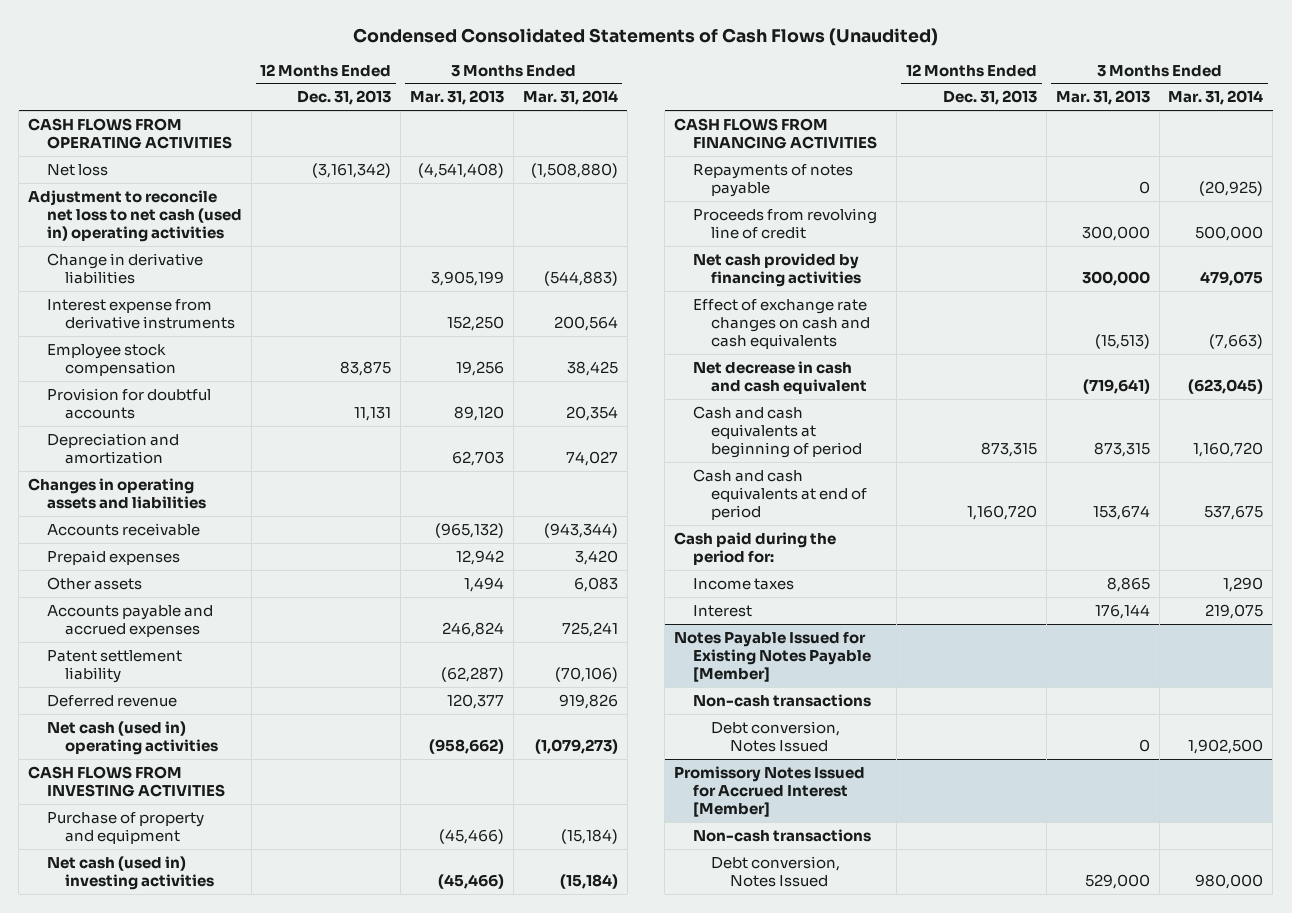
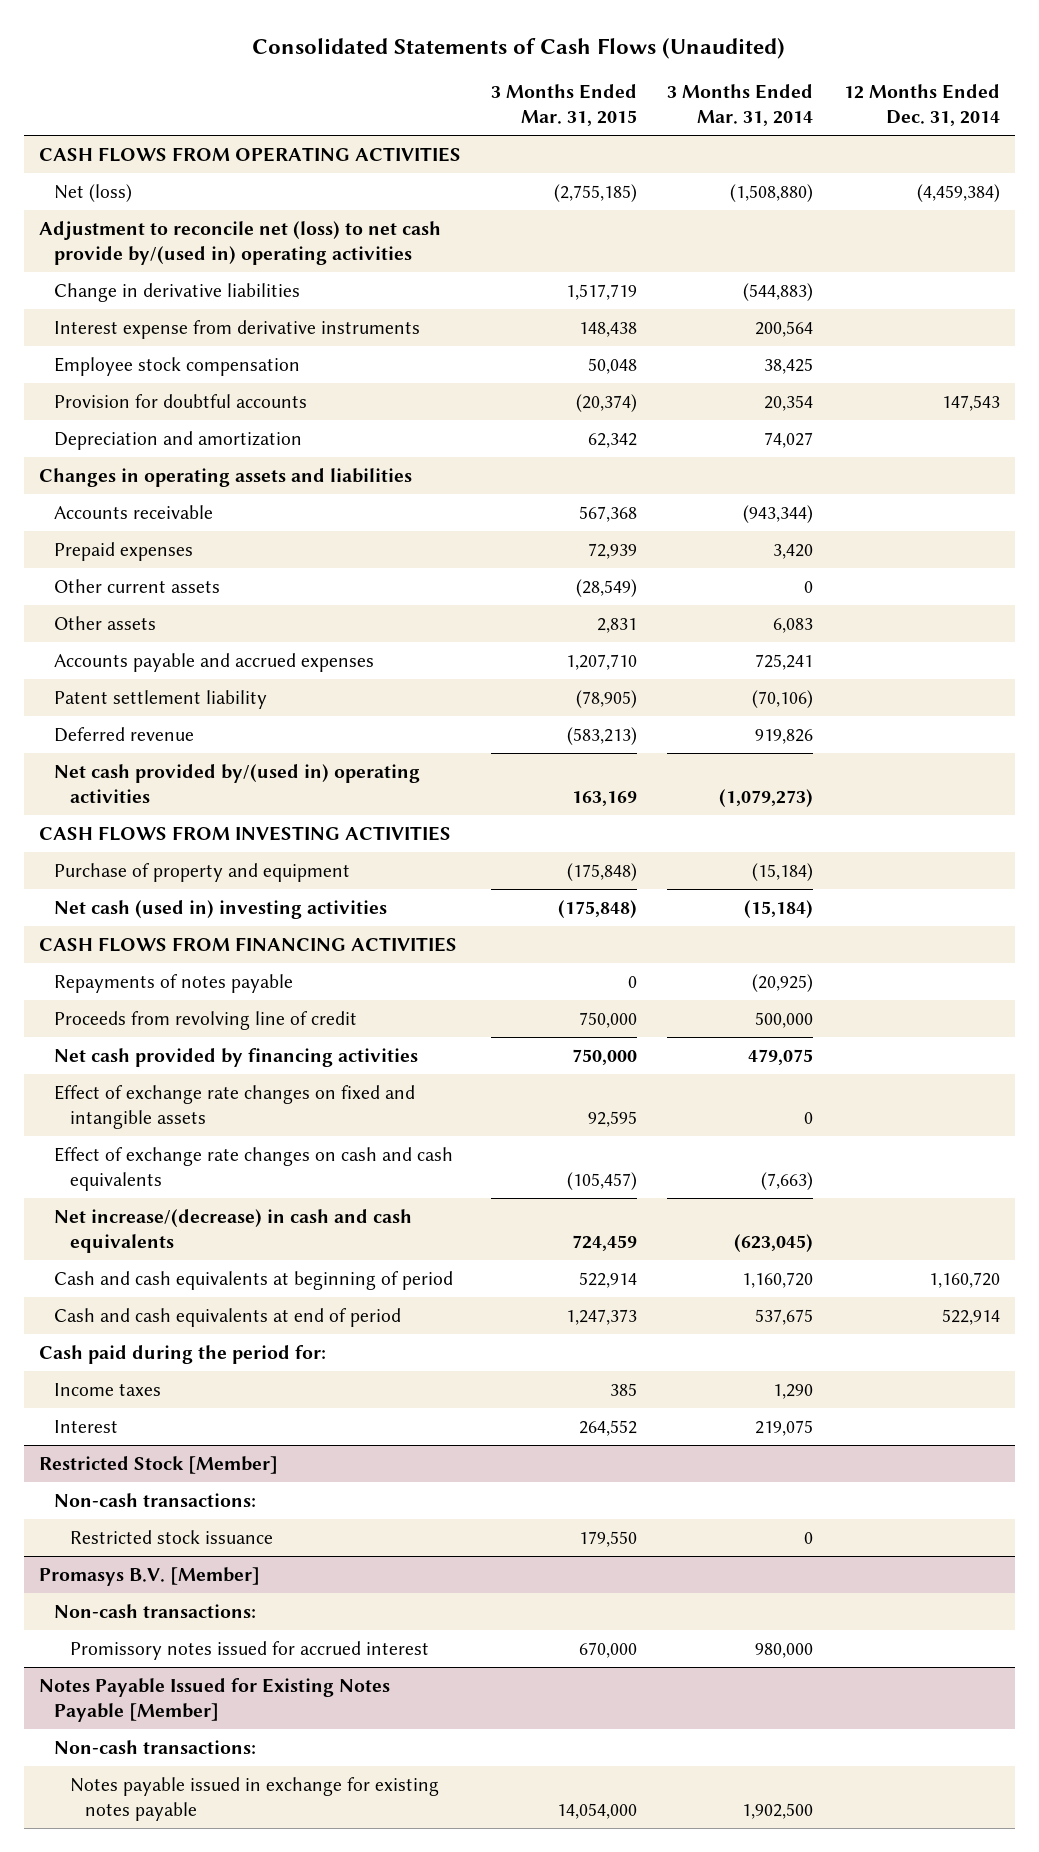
- Condensed Consolidated Statements of Cash Flows (Unaudited)
+ Consolidated Statements of Cash Flows (Unaudited)
- | 12 Months Ended Dec. 31, 2013 | 3 Months Ended Mar. 31, 2013 | 3 Months Ended Mar. 31, 2014
+ | 3 Months Ended Mar. 31, 2015 | 3 Months Ended Mar. 31, 2014 | 12 Months Ended Dec. 31, 2014
- Net loss | (3,161,342) | (4,541,408) | (1,508,880)
- Adjustment to reconcile net loss to net cash (used in) operating activities
+ Net (loss) | (2,755,185) | (1,508,880) | (4,459,384)
+ Adjustment to reconcile net (loss) to net cash provide by/(used in) operating activities
+ Other current assets | (28,549) | 0 |
- Net cash (used in) operating activities | | (958,662) | (1,079,273)
+ Net cash provided by/(used in) operating activities | 163,169 | (1,079,273) |
+ Effect of exchange rate changes on fixed and intangible assets | 92,595 | 0 |
- Net decrease in cash and cash equivalent | | (719,641) | (623,045)
+ Net increase/(decrease) in cash and cash equivalents | 724,459 | (623,045) |
+ Restricted Stock [Member]
+ Non-cash transactions:
+ Restricted stock issuance | 179,550 | 0 |
+ Promasys B.V. [Member]
+ Non-cash transactions:
+ Promissory notes issued for accrued interest | 670,000 | 980,000 |
@ Notes Payable Issued for Existing Notes Payable [Member]
- Non-cash transactions
- Debt conversion, Notes Issued | | 0 | 1,902,500
- Promissory Notes Issued for Accrued Interest [Member]
- Non-cash transactions
- Debt conversion, Notes Issued | | 529,000 | 980,000
@ Notes Payable Issued for Existing Notes Payable [Member]
+ Non-cash transactions:
+ Notes payable issued in exchange for existing notes payable | 14,054,000 | 1,902,500 |

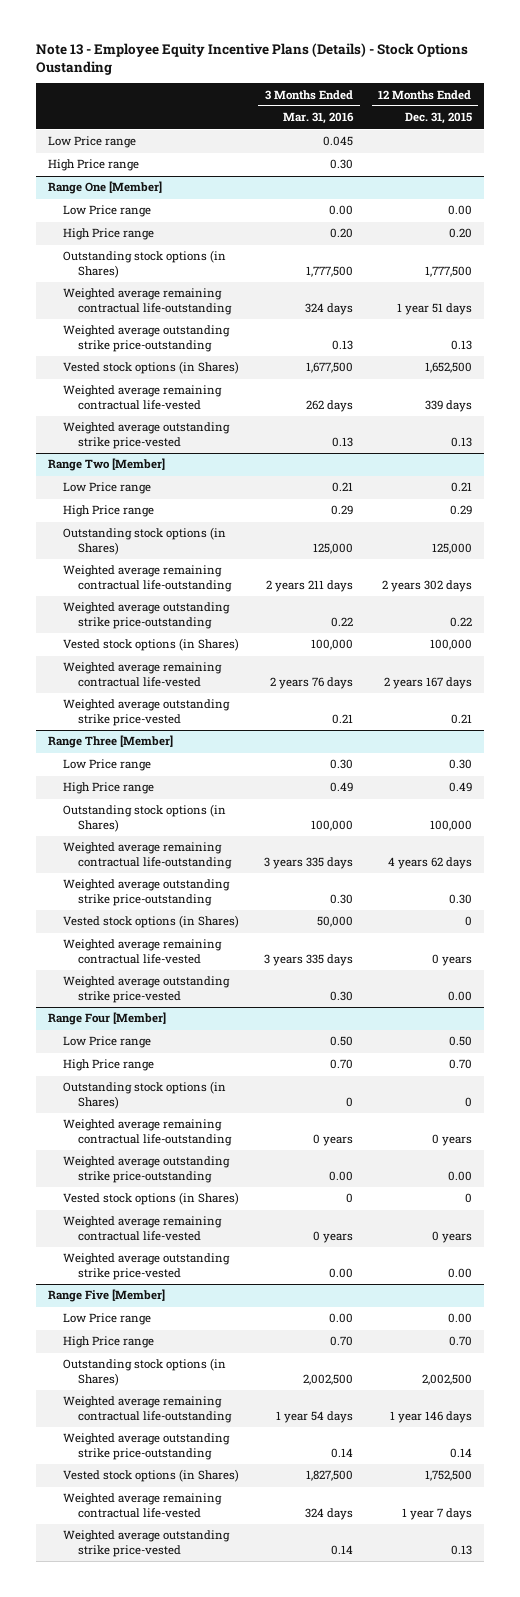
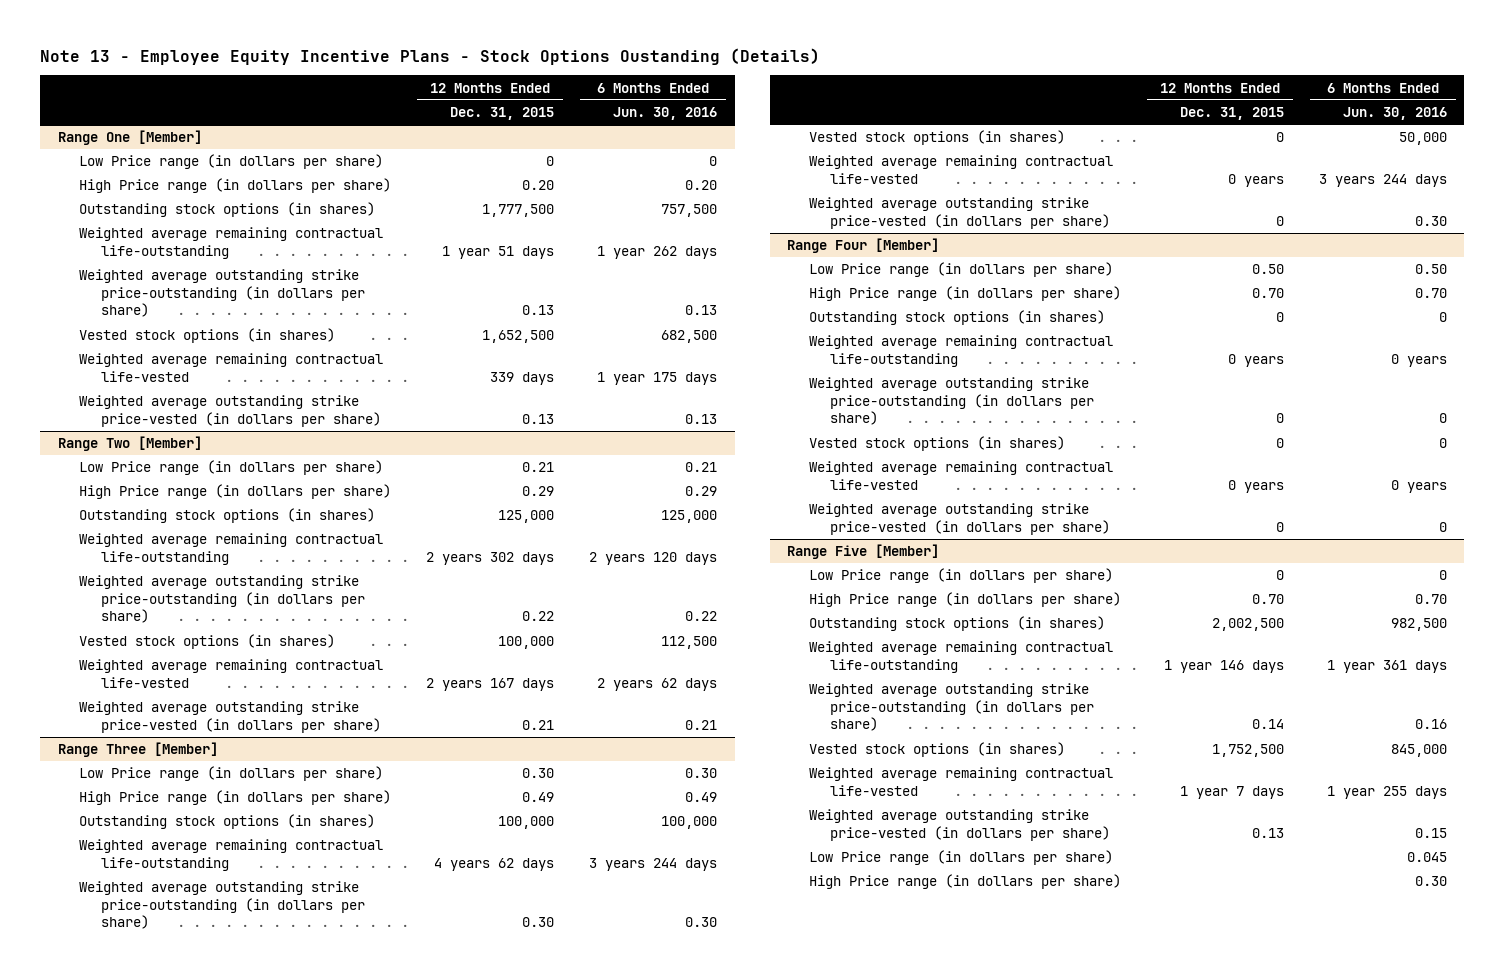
- Note 13 - Employee Equity Incentive Plans (Details) - Stock Options Oustanding
+ Note 13 - Employee Equity Incentive Plans - Stock Options Oustanding (Details)
- | 3 Months Ended Mar. 31, 2016 | 12 Months Ended Dec. 31, 2015
+ | 12 Months Ended Dec. 31, 2015 | 6 Months Ended Jun. 30, 2016
- Low Price range | 0.045 |
- High Price range | 0.30 |
@ Range One [Member]
- Low Price range | 0.00 | 0.00
- High Price range | 0.20 | 0.20
- Outstanding stock options (in Shares) | 1,777,500 | 1,777,500
+ Low Price range (in dollars per share) | 0 | 0
+ High Price range (in dollars per share) | 0.20 | 0.20
+ Outstanding stock options (in shares) | 1,777,500 | 757,500
- Weighted average outstanding strike price-outstanding | 0.13 | 0.13
- Vested stock options (in Shares) | 1,677,500 | 1,652,500
+ Weighted average outstanding strike price-outstanding (in dollars per share) | 0.13 | 0.13
+ Vested stock options (in shares) | 1,652,500 | 682,500
- Weighted average outstanding strike price-vested | 0.13 | 0.13
+ Weighted average outstanding strike price-vested (in dollars per share) | 0.13 | 0.13
@ Range Two [Member]
- Low Price range | 0.21 | 0.21
- High Price range | 0.29 | 0.29
- Outstanding stock options (in Shares) | 125,000 | 125,000
+ Low Price range (in dollars per share) | 0.21 | 0.21
+ High Price range (in dollars per share) | 0.29 | 0.29
+ Outstanding stock options (in shares) | 125,000 | 125,000
- Weighted average outstanding strike price-outstanding | 0.22 | 0.22
- Vested stock options (in Shares) | 100,000 | 100,000
+ Weighted average outstanding strike price-outstanding (in dollars per share) | 0.22 | 0.22
+ Vested stock options (in shares) | 100,000 | 112,500
- Weighted average outstanding strike price-vested | 0.21 | 0.21
+ Weighted average outstanding strike price-vested (in dollars per share) | 0.21 | 0.21
@ Range Three [Member]
- Low Price range | 0.30 | 0.30
- High Price range | 0.49 | 0.49
- Outstanding stock options (in Shares) | 100,000 | 100,000
+ Low Price range (in dollars per share) | 0.30 | 0.30
+ High Price range (in dollars per share) | 0.49 | 0.49
+ Outstanding stock options (in shares) | 100,000 | 100,000
- Weighted average outstanding strike price-outstanding | 0.30 | 0.30
- Vested stock options (in Shares) | 50,000 | 0
+ Weighted average outstanding strike price-outstanding (in dollars per share) | 0.30 | 0.30
+ Vested stock options (in shares) | 0 | 50,000
- Weighted average outstanding strike price-vested | 0.30 | 0.00
+ Weighted average outstanding strike price-vested (in dollars per share) | 0 | 0.30
@ Range Four [Member]
- Low Price range | 0.50 | 0.50
- High Price range | 0.70 | 0.70
- Outstanding stock options (in Shares) | 0 | 0
+ Low Price range (in dollars per share) | 0.50 | 0.50
+ High Price range (in dollars per share) | 0.70 | 0.70
+ Outstanding stock options (in shares) | 0 | 0
- Weighted average outstanding strike price-outstanding | 0.00 | 0.00
- Vested stock options (in Shares) | 0 | 0
+ Weighted average outstanding strike price-outstanding (in dollars per share) | 0 | 0
+ Vested stock options (in shares) | 0 | 0
- Weighted average outstanding strike price-vested | 0.00 | 0.00
+ Weighted average outstanding strike price-vested (in dollars per share) | 0 | 0
@ Range Five [Member]
- Low Price range | 0.00 | 0.00
- High Price range | 0.70 | 0.70
- Outstanding stock options (in Shares) | 2,002,500 | 2,002,500
+ Low Price range (in dollars per share) | 0 | 0
+ High Price range (in dollars per share) | 0.70 | 0.70
+ Outstanding stock options (in shares) | 2,002,500 | 982,500
- Weighted average outstanding strike price-outstanding | 0.14 | 0.14
- Vested stock options (in Shares) | 1,827,500 | 1,752,500
+ Weighted average outstanding strike price-outstanding (in dollars per share) | 0.14 | 0.16
+ Vested stock options (in shares) | 1,752,500 | 845,000
- Weighted average outstanding strike price-vested | 0.14 | 0.13
+ Weighted average outstanding strike price-vested (in dollars per share) | 0.13 | 0.15
+ Low Price range (in dollars per share) | | 0.045
+ High Price range (in dollars per share) | | 0.30

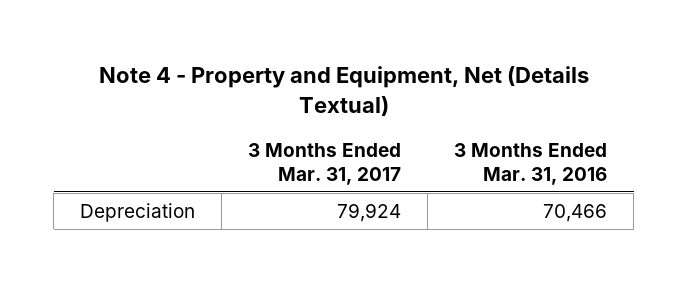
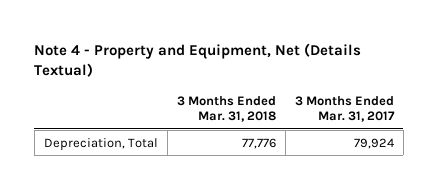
- | 3 Months Ended Mar. 31, 2017 | 3 Months Ended Mar. 31, 2016
+ | 3 Months Ended Mar. 31, 2018 | 3 Months Ended Mar. 31, 2017
- Depreciation | 79,924 | 70,466
+ Depreciation, Total | 77,776 | 79,924

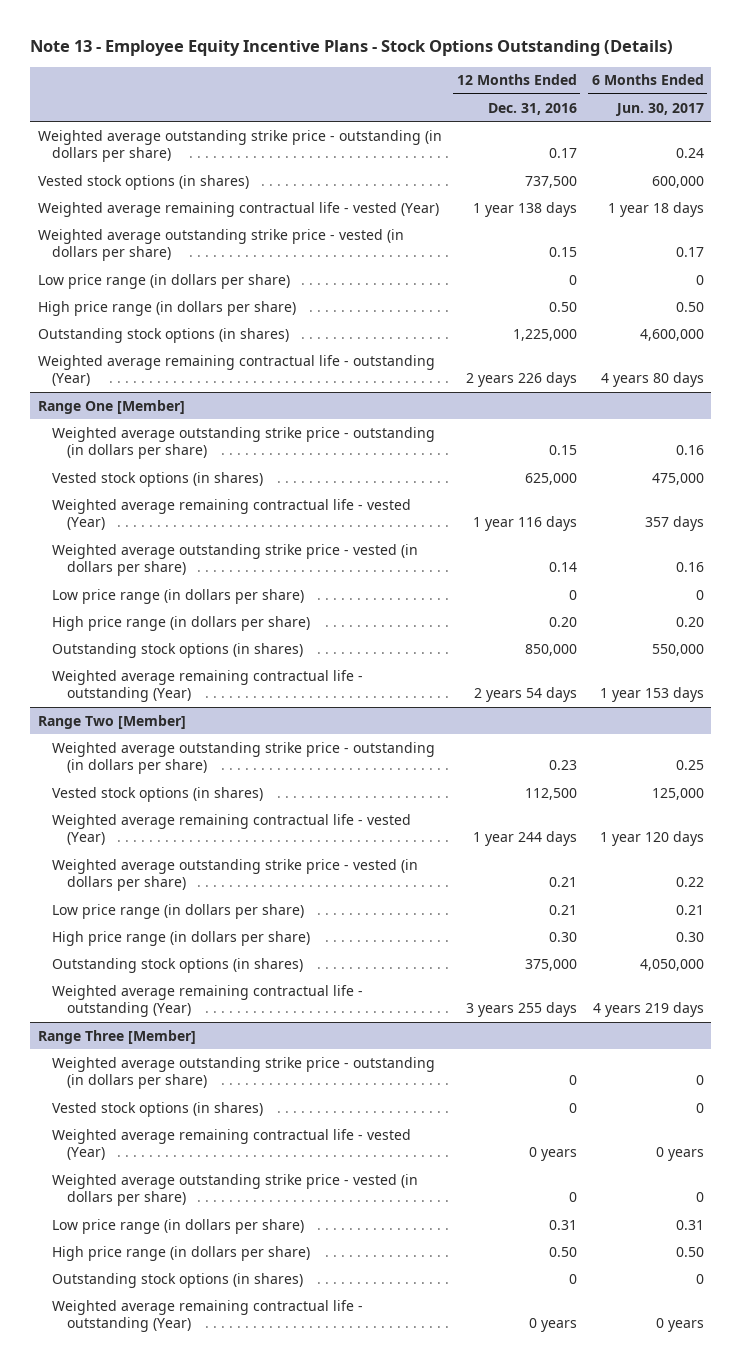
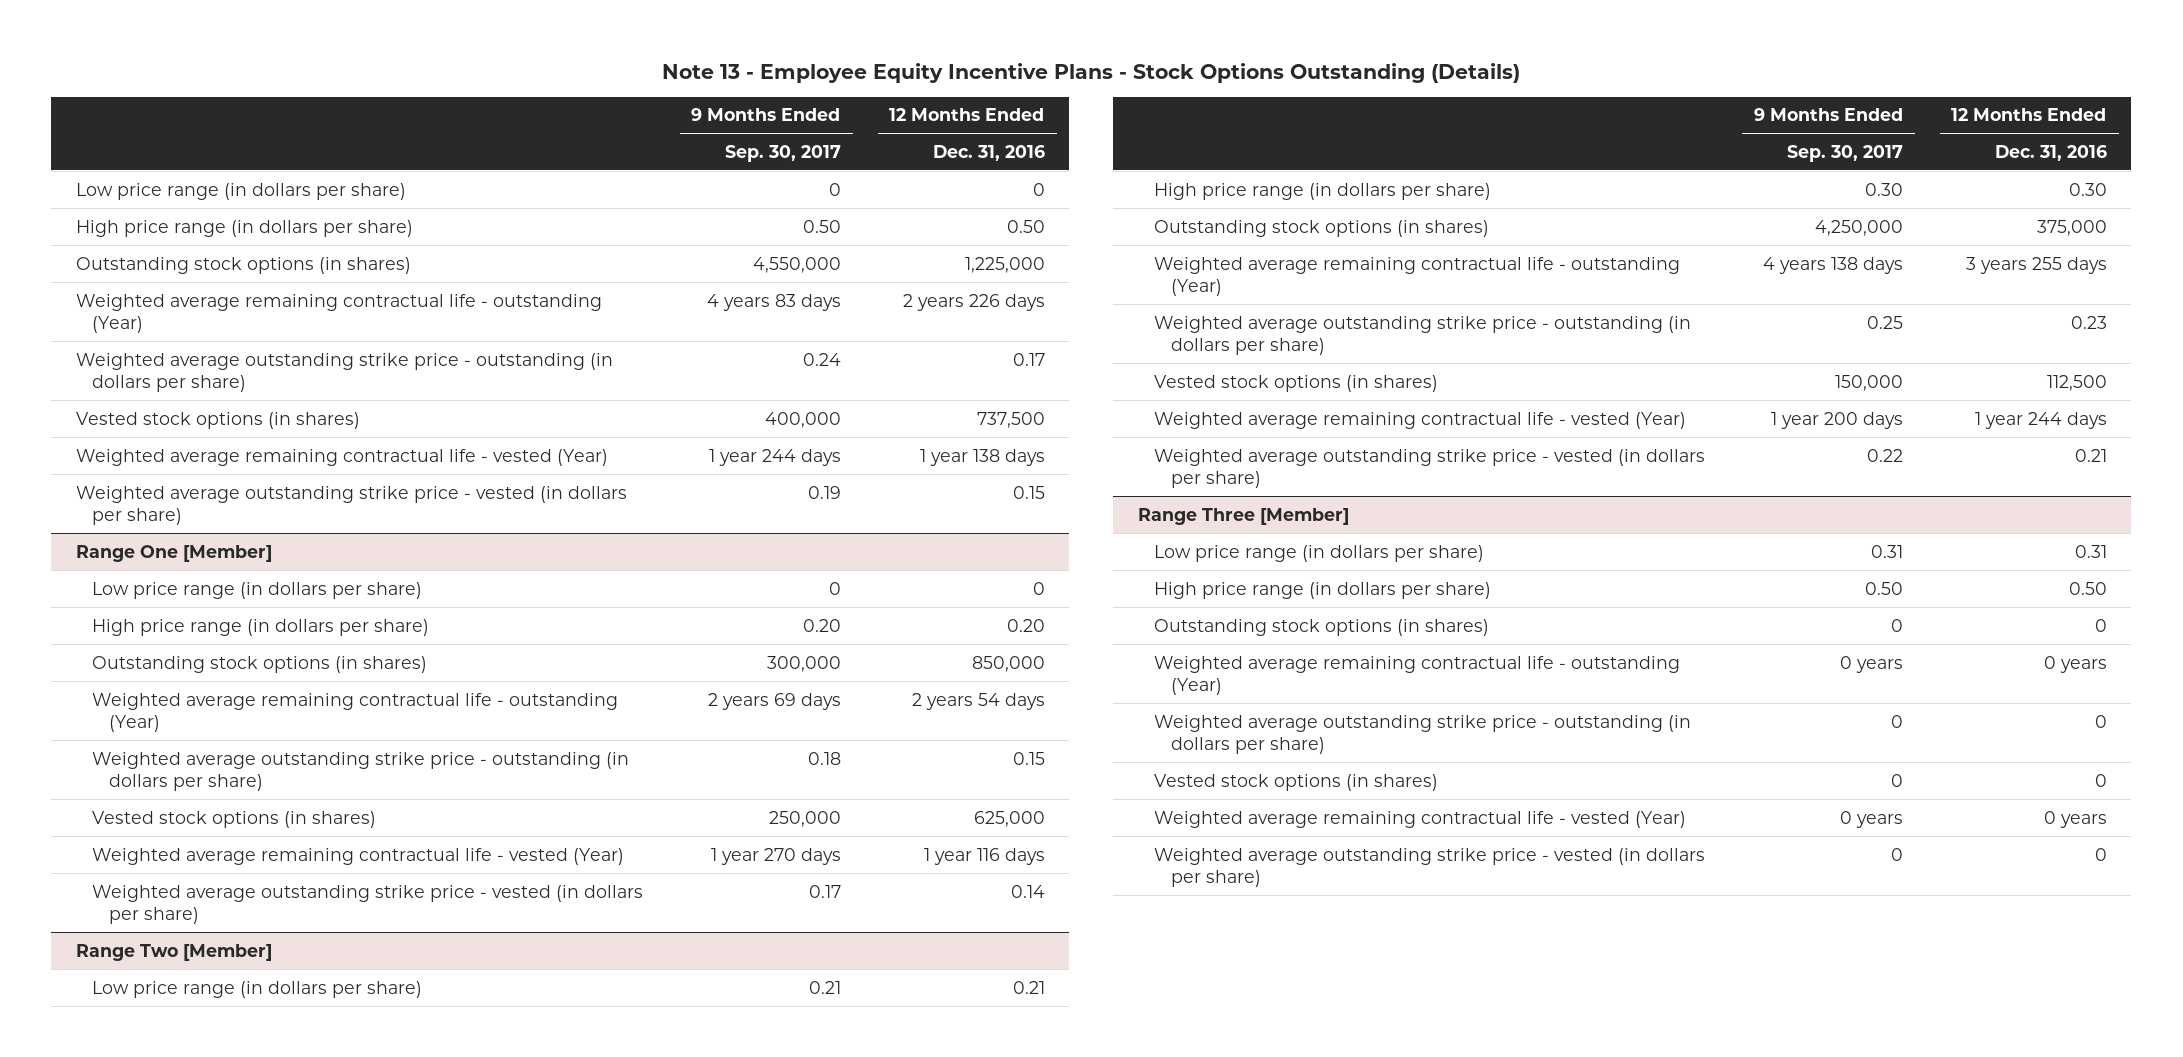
- | 12 Months Ended Dec. 31, 2016 | 6 Months Ended Jun. 30, 2017
+ | 9 Months Ended Sep. 30, 2017 | 12 Months Ended Dec. 31, 2016
moved down: Weighted average outstanding strike price - outstanding (in dollars per share) | 0.24 | 0.17
moved down: Vested stock options (in shares) | 400,000 | 737,500
moved down: Weighted average remaining contractual life - vested (Year) | 1 year 244 days | 1 year 138 days
moved down: Weighted average outstanding strike price - vested (in dollars per share) | 0.19 | 0.15
@ Range One [Member]
moved down: Weighted average outstanding strike price - outstanding (in dollars per share) | 0.18 | 0.15
moved down: Vested stock options (in shares) | 250,000 | 625,000
moved down: Weighted average remaining contractual life - vested (Year) | 1 year 270 days | 1 year 116 days
moved down: Weighted average outstanding strike price - vested (in dollars per share) | 0.17 | 0.14
@ Range Two [Member]
moved down: Weighted average outstanding strike price - outstanding (in dollars per share) | 0.25 | 0.23
moved down: Vested stock options (in shares) | 150,000 | 112,500
moved down: Weighted average remaining contractual life - vested (Year) | 1 year 200 days | 1 year 244 days
moved down: Weighted average outstanding strike price - vested (in dollars per share) | 0.22 | 0.21
@ Range Three [Member]
moved down: Weighted average outstanding strike price - outstanding (in dollars per share) | 0 | 0
moved down: Vested stock options (in shares) | 0 | 0
moved down: Weighted average remaining contractual life - vested (Year) | 0 years | 0 years
moved down: Weighted average outstanding strike price - vested (in dollars per share) | 0 | 0

